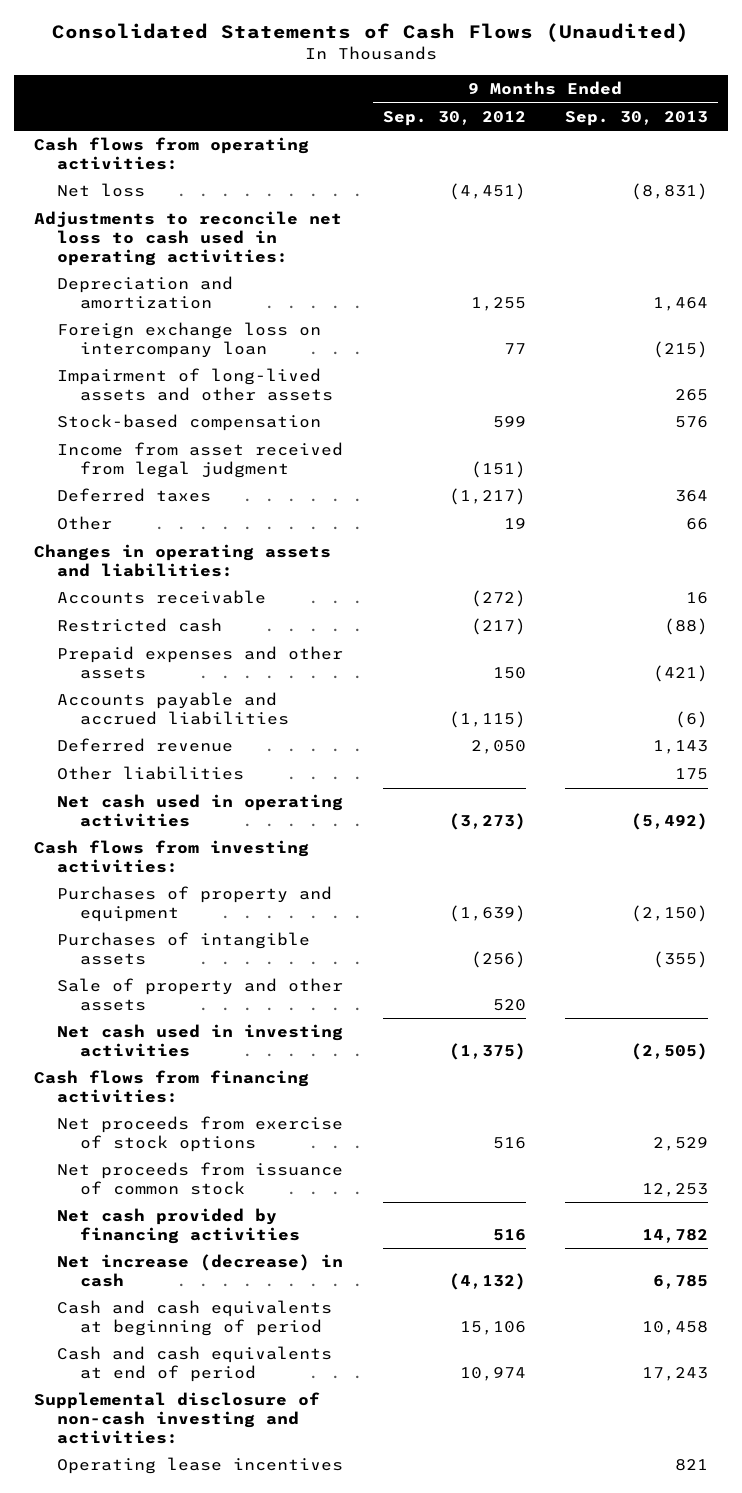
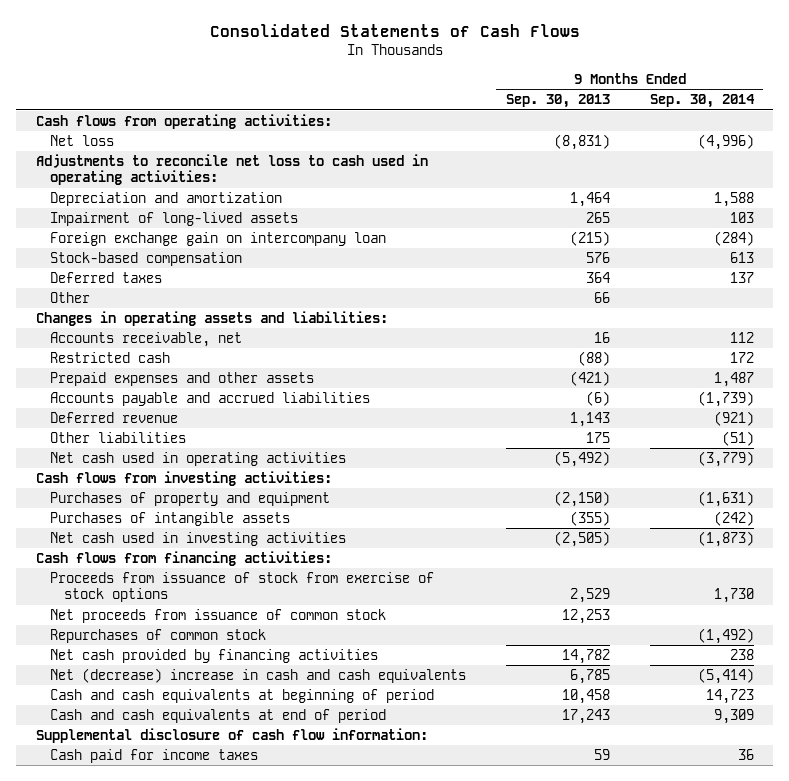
- Consolidated Statements of Cash Flows (Unaudited)
+ Consolidated Statements of Cash Flows
- | 9 Months Ended Sep. 30, 2012 | 9 Months Ended Sep. 30, 2013
+ | 9 Months Ended Sep. 30, 2013 | 9 Months Ended Sep. 30, 2014
- Foreign exchange loss on intercompany loan | 77 | (215)
- Impairment of long-lived assets and other assets | | 265
+ Impairment of long-lived assets | 265 | 103
+ Foreign exchange gain on intercompany loan | (215) | (284)
- Income from asset received from legal judgment | (151) |
- Accounts receivable | (272) | 16
+ Accounts receivable, net | 16 | 112
- Sale of property and other assets | 520 |
- Net proceeds from exercise of stock options | 516 | 2,529
+ Proceeds from issuance of stock from exercise of stock options | 2,529 | 1,730
+ Repurchases of common stock | | (1,492)
- Net increase (decrease) in cash | (4,132) | 6,785
+ Net (decrease) increase in cash and cash equivalents | 6,785 | (5,414)
- Supplemental disclosure of non-cash investing and activities:
- Operating lease incentives | | 821
+ Supplemental disclosure of cash flow information:
+ Cash paid for income taxes | 59 | 36

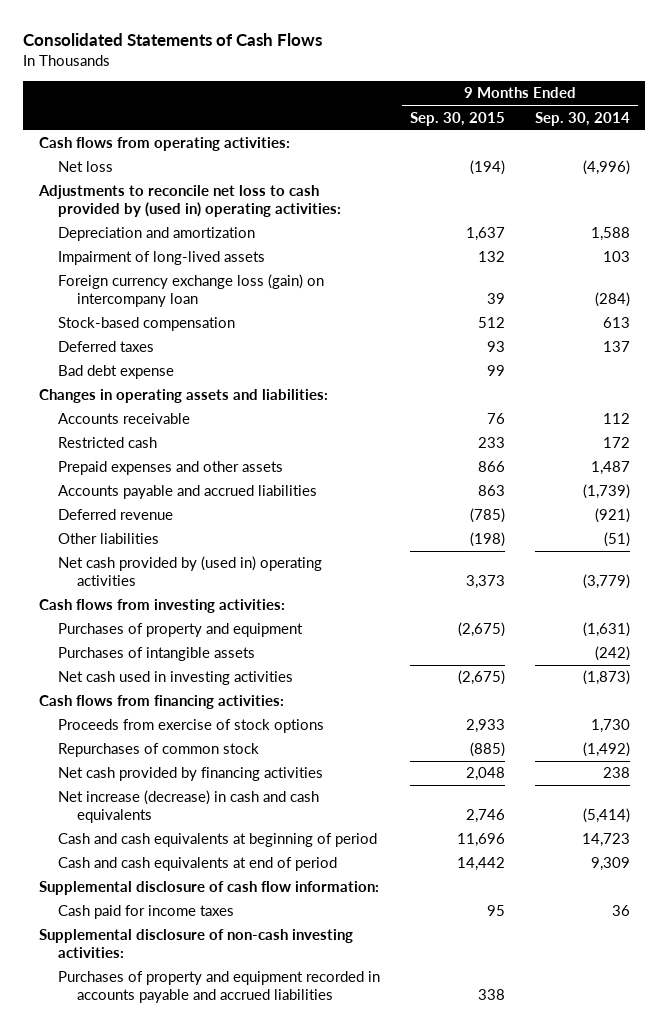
- | 9 Months Ended Sep. 30, 2013 | 9 Months Ended Sep. 30, 2014
+ | 9 Months Ended Sep. 30, 2015 | 9 Months Ended Sep. 30, 2014
- Adjustments to reconcile net loss to cash used in operating activities:
+ Adjustments to reconcile net loss to cash provided by (used in) operating activities:
- Foreign exchange gain on intercompany loan | (215) | (284)
+ Foreign currency exchange loss (gain) on intercompany loan | 39 | (284)
- Other | 66 |
+ Bad debt expense | 99 |
- Accounts receivable, net | 16 | 112
+ Accounts receivable | 76 | 112
- Net cash used in operating activities | (5,492) | (3,779)
+ Net cash provided by (used in) operating activities | 3,373 | (3,779)
- Proceeds from issuance of stock from exercise of stock options | 2,529 | 1,730
- Net proceeds from issuance of common stock | 12,253 |
+ Proceeds from exercise of stock options | 2,933 | 1,730
- Net (decrease) increase in cash and cash equivalents | 6,785 | (5,414)
+ Net increase (decrease) in cash and cash equivalents | 2,746 | (5,414)
+ Supplemental disclosure of non-cash investing activities:
+ Purchases of property and equipment recorded in accounts payable and accrued liabilities | 338 |

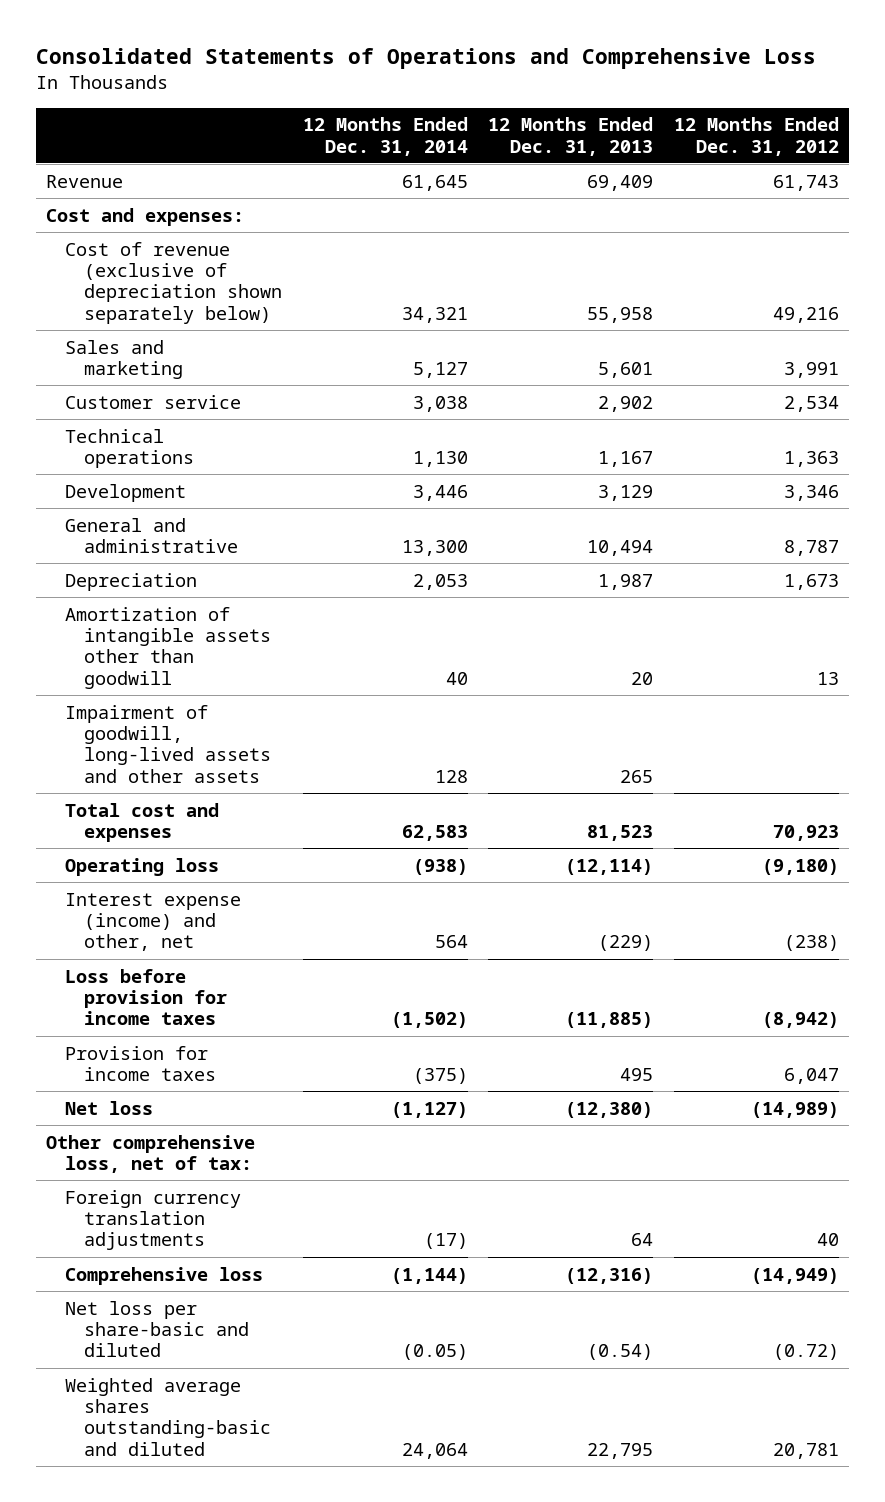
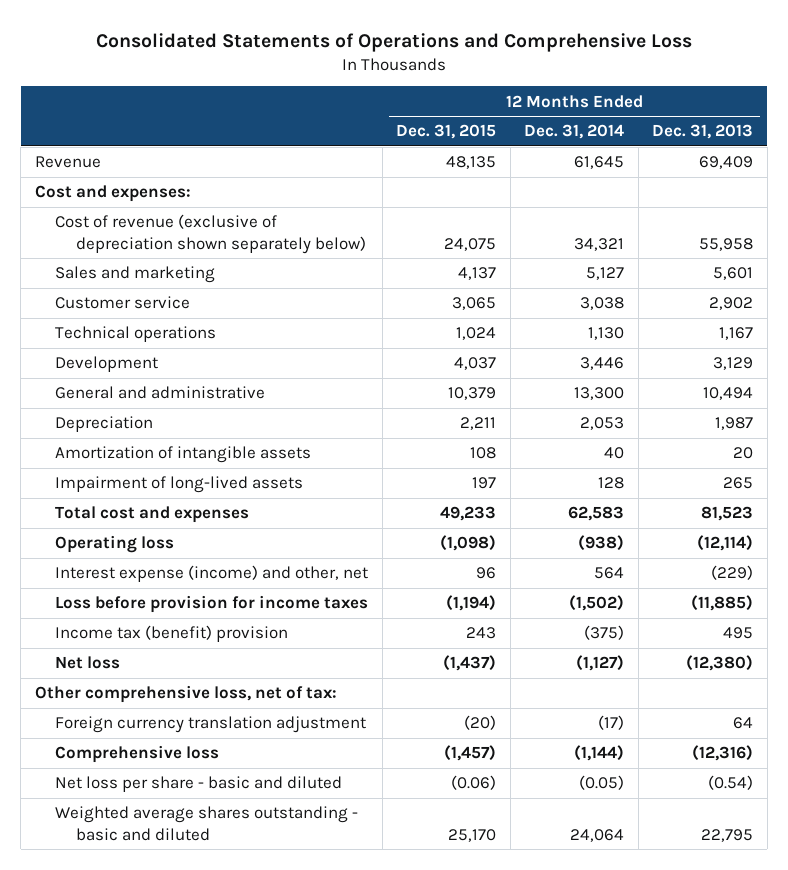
- | 12 Months Ended Dec. 31, 2014 | 12 Months Ended Dec. 31, 2013 | 12 Months Ended Dec. 31, 2012
+ | 12 Months Ended Dec. 31, 2015 | 12 Months Ended Dec. 31, 2014 | 12 Months Ended Dec. 31, 2013
- Amortization of intangible assets other than goodwill | 40 | 20 | 13
- Impairment of goodwill, long-lived assets and other assets | 128 | 265 |
+ Amortization of intangible assets | 108 | 40 | 20
+ Impairment of long-lived assets | 197 | 128 | 265
- Provision for income taxes | (375) | 495 | 6,047
+ Income tax (benefit) provision | 243 | (375) | 495
- Foreign currency translation adjustments | (17) | 64 | 40
+ Foreign currency translation adjustment | (20) | (17) | 64
- Net loss per share-basic and diluted | (0.05) | (0.54) | (0.72)
- Weighted average shares outstanding-basic and diluted | 24,064 | 22,795 | 20,781
+ Net loss per share - basic and diluted | (0.06) | (0.05) | (0.54)
+ Weighted average shares outstanding - basic and diluted | 25,170 | 24,064 | 22,795

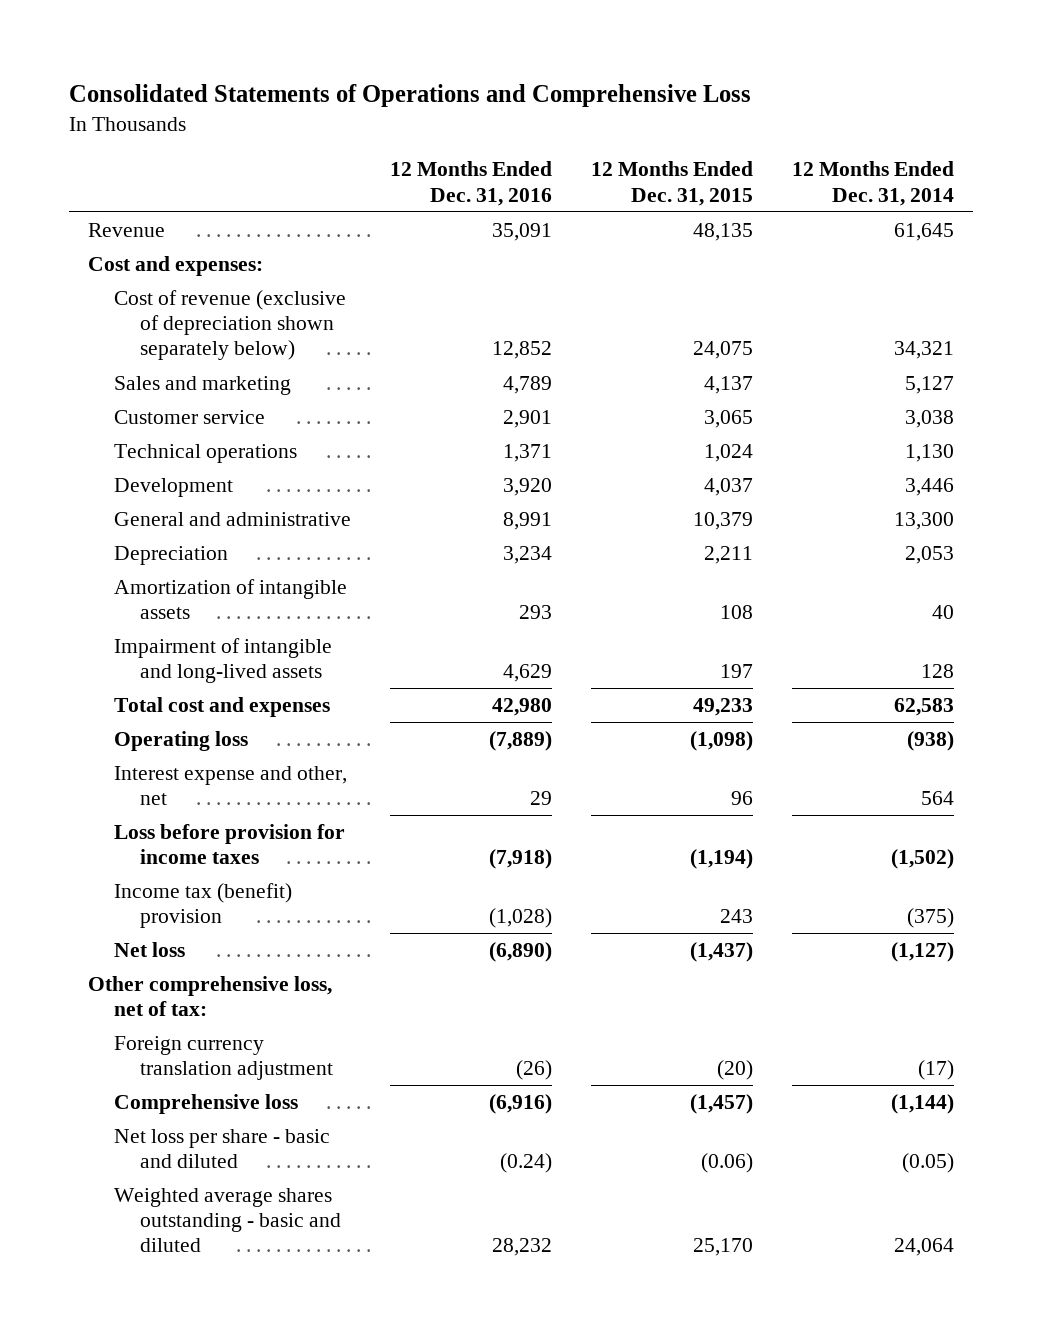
- | 12 Months Ended Dec. 31, 2015 | 12 Months Ended Dec. 31, 2014 | 12 Months Ended Dec. 31, 2013
+ | 12 Months Ended Dec. 31, 2016 | 12 Months Ended Dec. 31, 2015 | 12 Months Ended Dec. 31, 2014
- Impairment of long-lived assets | 197 | 128 | 265
+ Impairment of intangible and long-lived assets | 4,629 | 197 | 128
- Interest expense (income) and other, net | 96 | 564 | (229)
+ Interest expense and other, net | 29 | 96 | 564

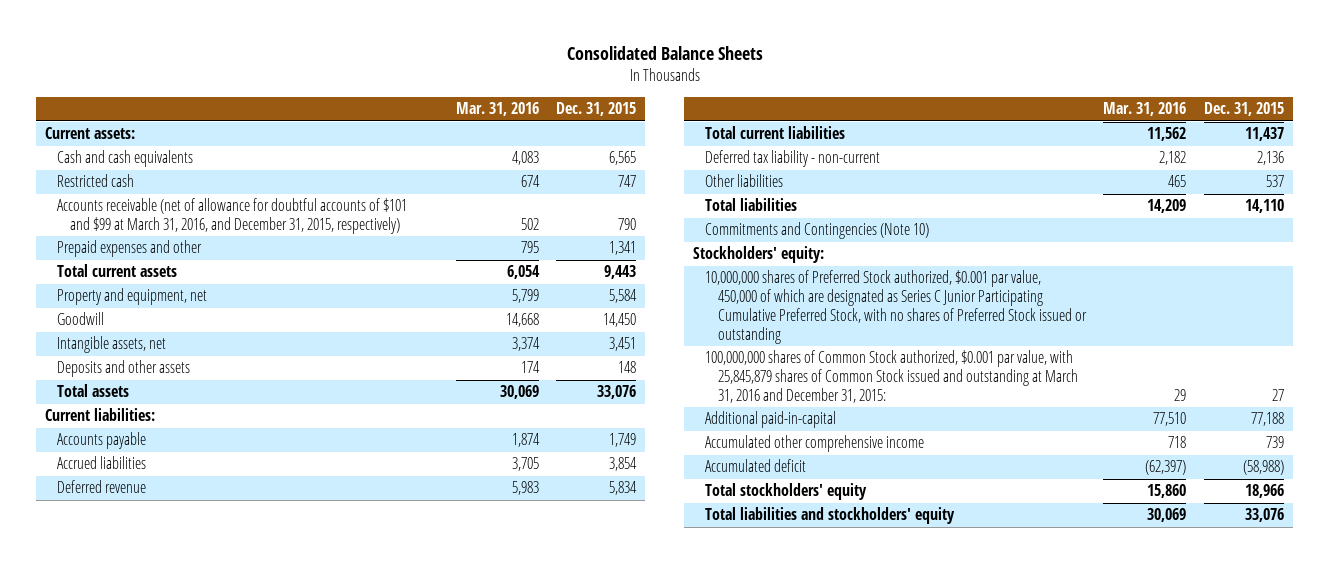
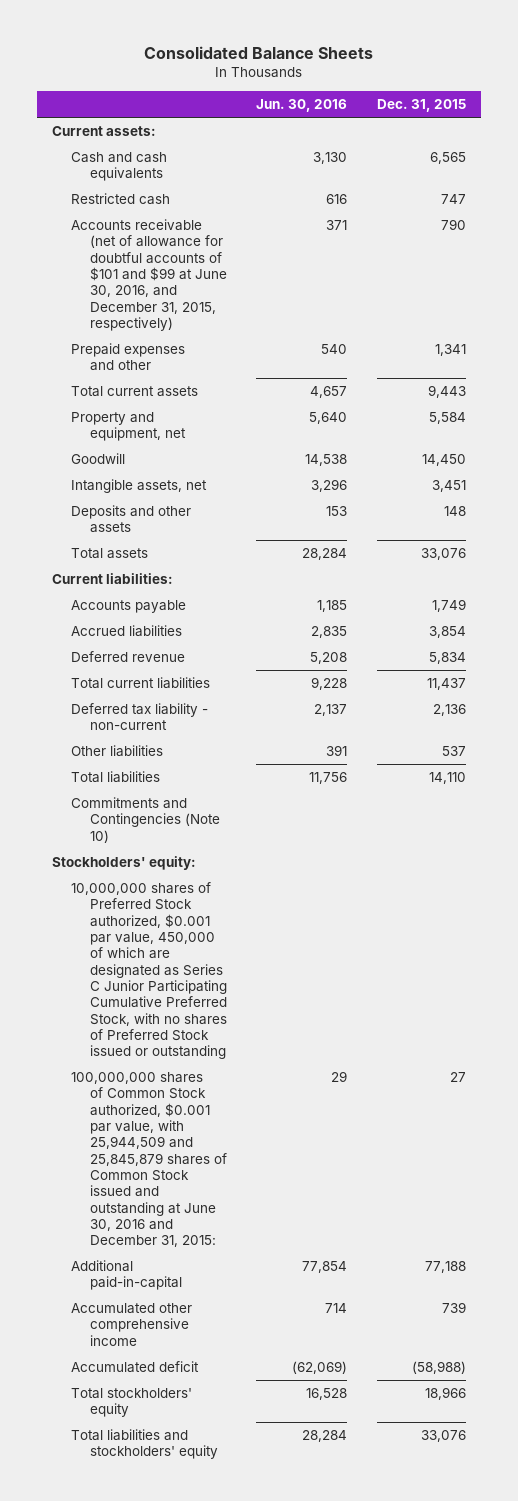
- | Mar. 31, 2016 | Dec. 31, 2015
+ | Jun. 30, 2016 | Dec. 31, 2015
- Accounts receivable (net of allowance for doubtful accounts of $101 and $99 at March 31, 2016, and December 31, 2015, respectively) | 502 | 790
+ Accounts receivable (net of allowance for doubtful accounts of $101 and $99 at June 30, 2016, and December 31, 2015, respectively) | 371 | 790
- 100,000,000 shares of Common Stock authorized, $0.001 par value, with 25,845,879 shares of Common Stock issued and outstanding at March 31, 2016 and December 31, 2015: | 29 | 27
+ 100,000,000 shares of Common Stock authorized, $0.001 par value, with 25,944,509 and 25,845,879 shares of Common Stock issued and outstanding at June 30, 2016 and December 31, 2015: | 29 | 27

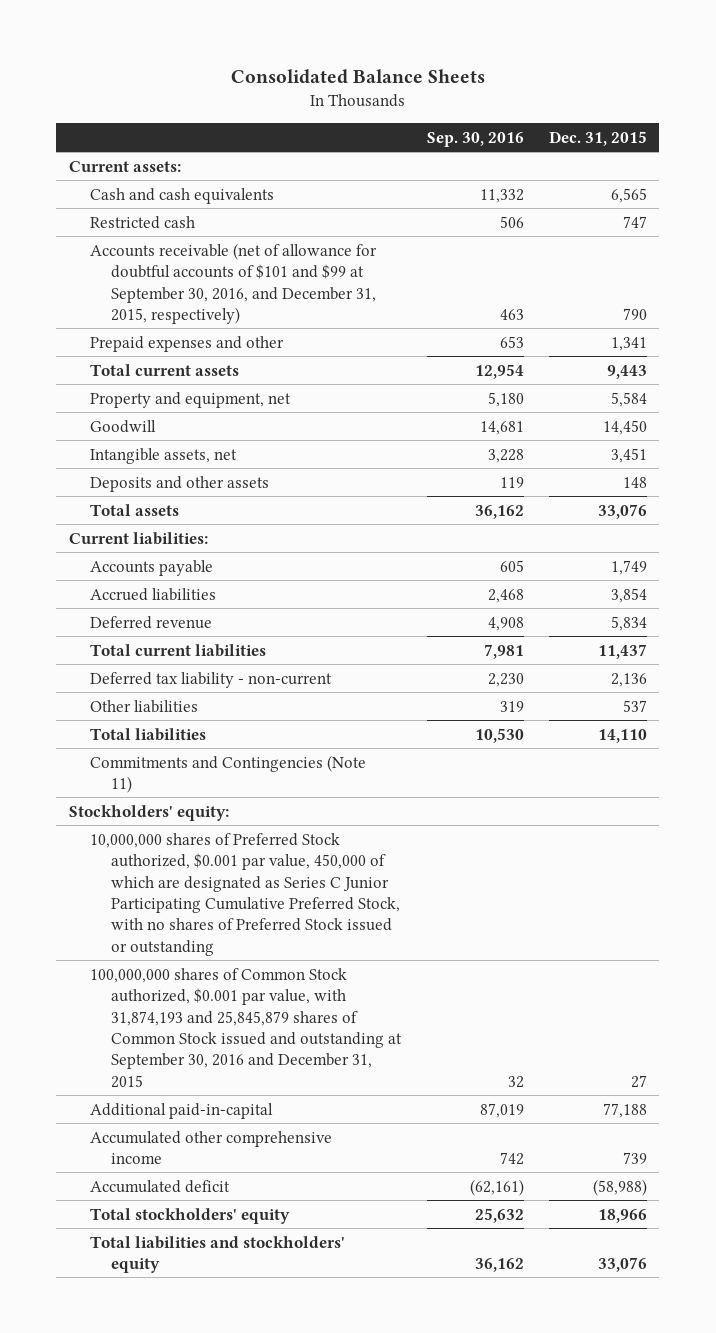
- | Jun. 30, 2016 | Dec. 31, 2015
+ | Sep. 30, 2016 | Dec. 31, 2015
- Accounts receivable (net of allowance for doubtful accounts of $101 and $99 at June 30, 2016, and December 31, 2015, respectively) | 371 | 790
+ Accounts receivable (net of allowance for doubtful accounts of $101 and $99 at September 30, 2016, and December 31, 2015, respectively) | 463 | 790
- Commitments and Contingencies (Note 10)
+ Commitments and Contingencies (Note 11)
- 100,000,000 shares of Common Stock authorized, $0.001 par value, with 25,944,509 and 25,845,879 shares of Common Stock issued and outstanding at June 30, 2016 and December 31, 2015: | 29 | 27
+ 100,000,000 shares of Common Stock authorized, $0.001 par value, with 31,874,193 and 25,845,879 shares of Common Stock issued and outstanding at September 30, 2016 and December 31, 2015 | 32 | 27

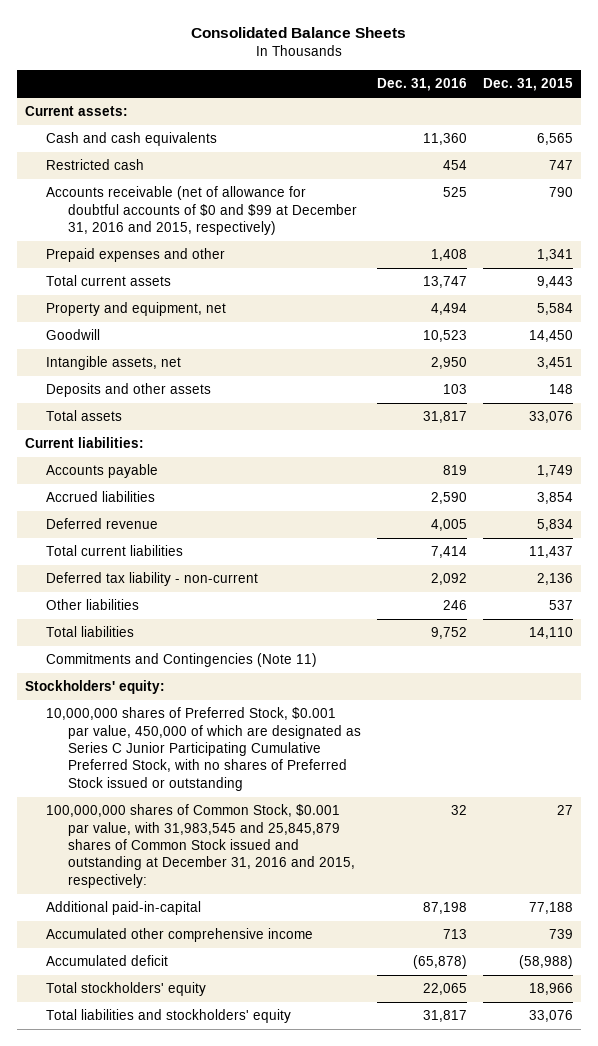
- | Sep. 30, 2016 | Dec. 31, 2015
+ | Dec. 31, 2016 | Dec. 31, 2015
- Accounts receivable (net of allowance for doubtful accounts of $101 and $99 at September 30, 2016, and December 31, 2015, respectively) | 463 | 790
+ Accounts receivable (net of allowance for doubtful accounts of $0 and $99 at December 31, 2016 and 2015, respectively) | 525 | 790
- 10,000,000 shares of Preferred Stock authorized, $0.001 par value, 450,000 of which are designated as Series C Junior Participating Cumulative Preferred Stock, with no shares of Preferred Stock issued or outstanding
- 100,000,000 shares of Common Stock authorized, $0.001 par value, with 31,874,193 and 25,845,879 shares of Common Stock issued and outstanding at September 30, 2016 and December 31, 2015 | 32 | 27
+ 10,000,000 shares of Preferred Stock, $0.001 par value, 450,000 of which are designated as Series C Junior Participating Cumulative Preferred Stock, with no shares of Preferred Stock issued or outstanding
+ 100,000,000 shares of Common Stock, $0.001 par value, with 31,983,545 and 25,845,879 shares of Common Stock issued and outstanding at December 31, 2016 and 2015, respectively: | 32 | 27

